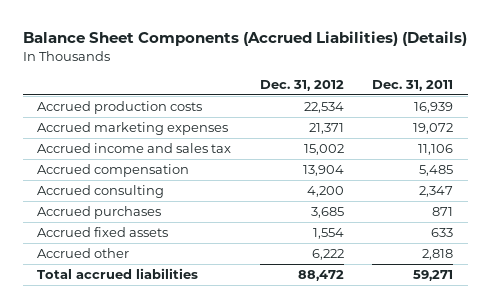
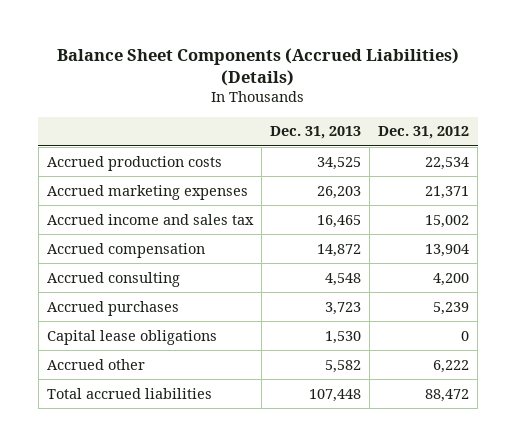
- | Dec. 31, 2012 | Dec. 31, 2011
+ | Dec. 31, 2013 | Dec. 31, 2012
- Accrued purchases | 3,685 | 871
- Accrued fixed assets | 1,554 | 633
+ Accrued purchases | 3,723 | 5,239
+ Capital lease obligations | 1,530 | 0

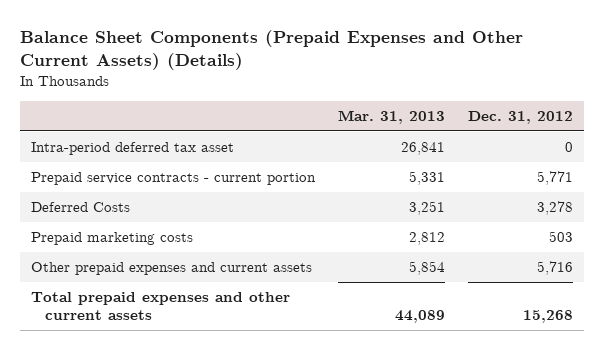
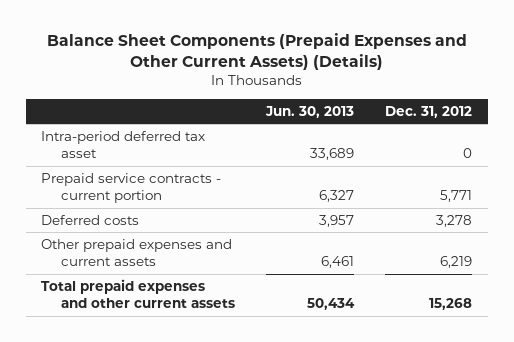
- | Mar. 31, 2013 | Dec. 31, 2012
+ | Jun. 30, 2013 | Dec. 31, 2012
- Deferred Costs | 3,251 | 3,278
- Prepaid marketing costs | 2,812 | 503
- Other prepaid expenses and current assets | 5,854 | 5,716
+ Deferred costs | 3,957 | 3,278
+ Other prepaid expenses and current assets | 6,461 | 6,219

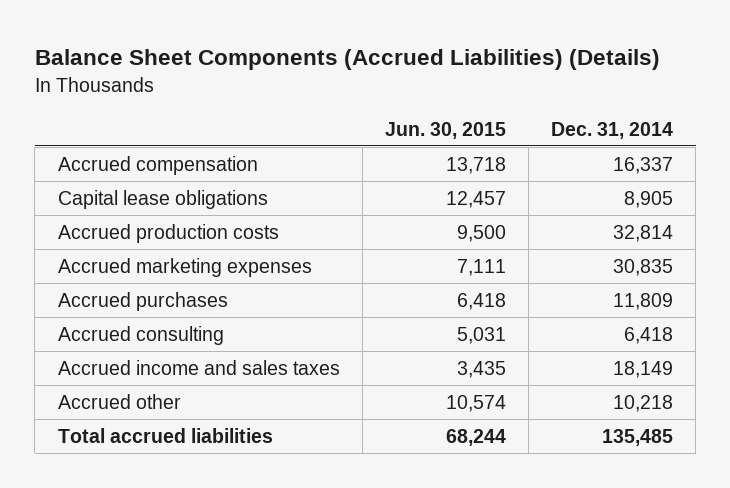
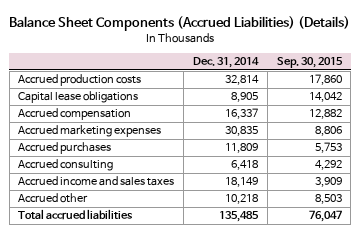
- | Jun. 30, 2015 | Dec. 31, 2014
+ | Dec. 31, 2014 | Sep. 30, 2015
moved down: Capital lease obligations | 8,905 | 14,042
moved down: Accrued compensation | 16,337 | 12,882

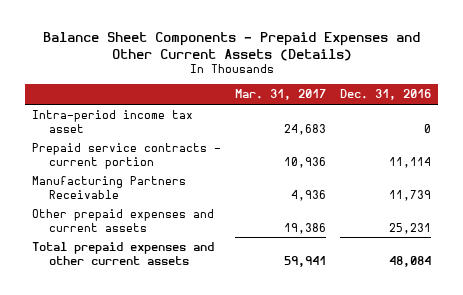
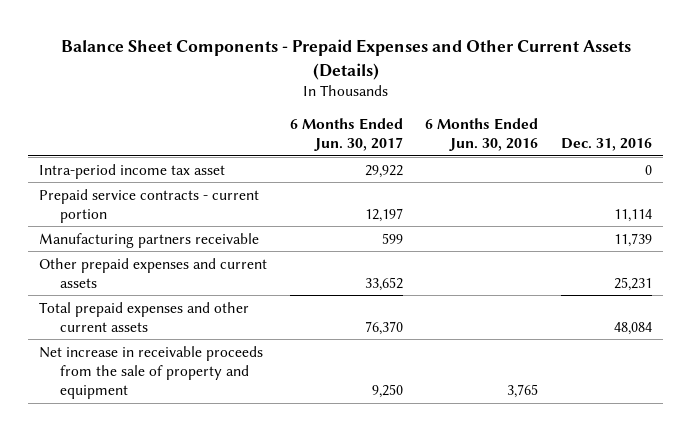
- | Mar. 31, 2017 | Dec. 31, 2016
+ | 6 Months Ended Jun. 30, 2017 | 6 Months Ended Jun. 30, 2016 | Dec. 31, 2016
- Manufacturing Partners Receivable | 4,936 | 11,739
+ Manufacturing partners receivable | 599 | | 11,739
+ Net increase in receivable proceeds from the sale of property and equipment | 9,250 | 3,765 |

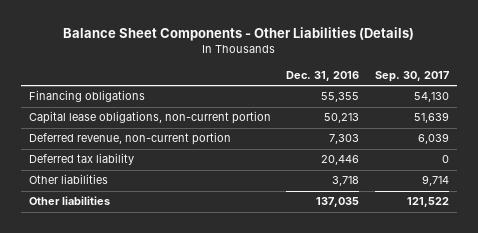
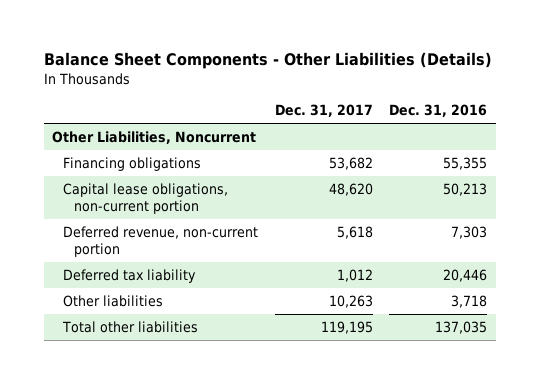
- | Dec. 31, 2016 | Sep. 30, 2017
+ | Dec. 31, 2017 | Dec. 31, 2016
+ Other Liabilities, Noncurrent
- Other liabilities | 137,035 | 121,522
+ Total other liabilities | 119,195 | 137,035

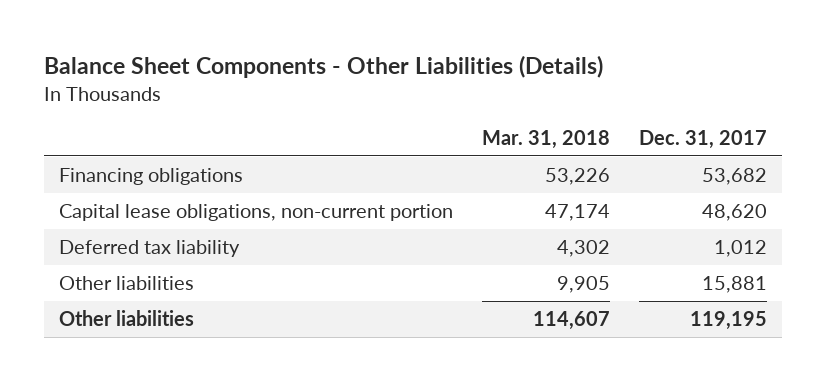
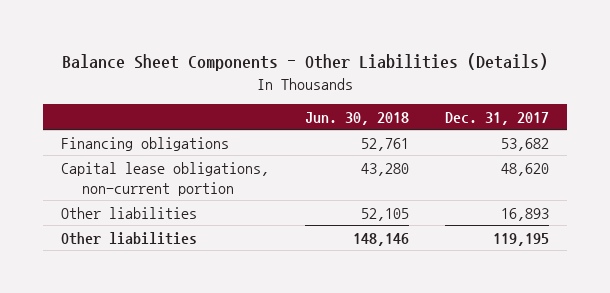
- | Mar. 31, 2018 | Dec. 31, 2017
+ | Jun. 30, 2018 | Dec. 31, 2017
- Deferred tax liability | 4,302 | 1,012
- Other liabilities | 9,905 | 15,881
+ Other liabilities | 52,105 | 16,893

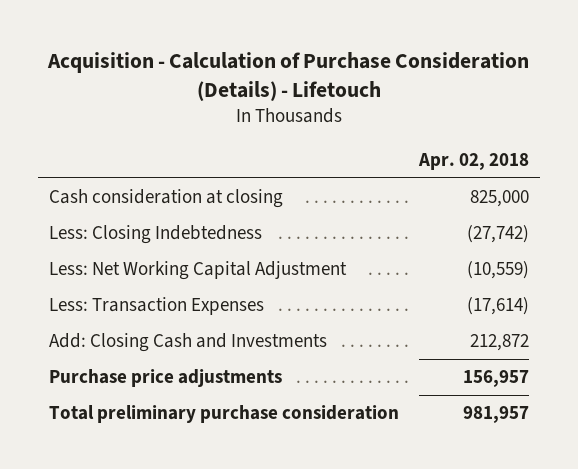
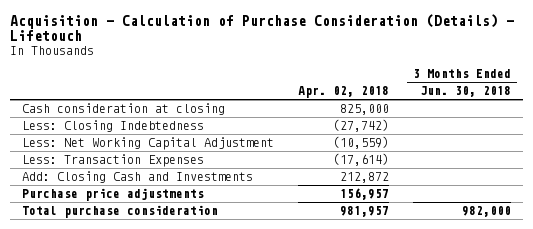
- | Apr. 02, 2018
+ | Apr. 02, 2018 | 3 Months Ended Jun. 30, 2018
- Total preliminary purchase consideration | 981,957
+ Total purchase consideration | 981,957 | 982,000

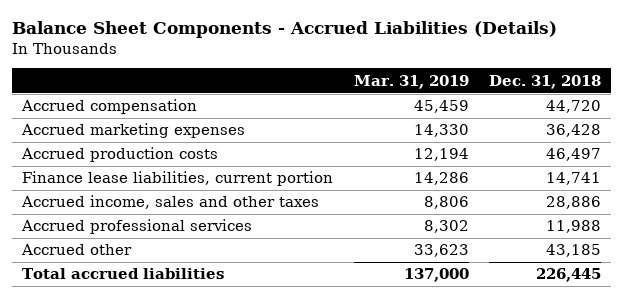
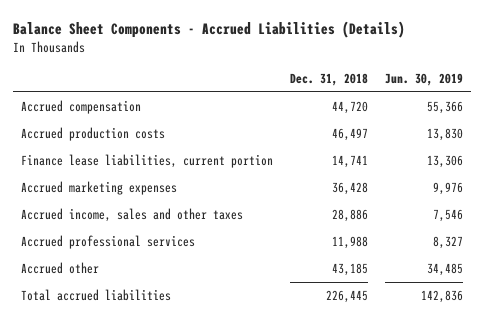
- | Mar. 31, 2019 | Dec. 31, 2018
+ | Dec. 31, 2018 | Jun. 30, 2019
moved down: Accrued marketing expenses | 36,428 | 9,976

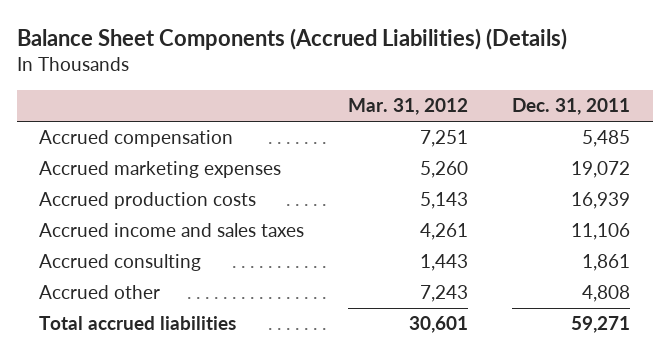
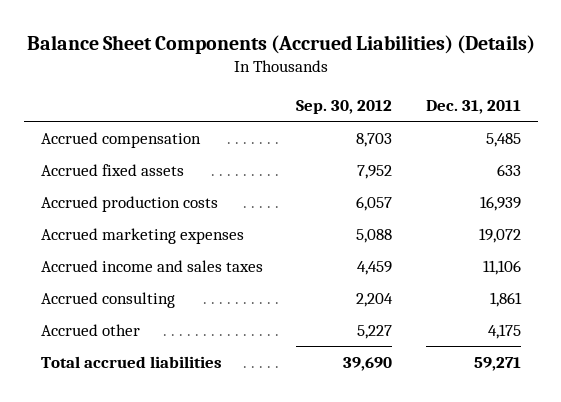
- | Mar. 31, 2012 | Dec. 31, 2011
+ | Sep. 30, 2012 | Dec. 31, 2011
+ Accrued fixed assets | 7,952 | 633
moved down: Accrued marketing expenses | 5,088 | 19,072
- Accrued other | 7,243 | 4,808
+ Accrued other | 5,227 | 4,175

